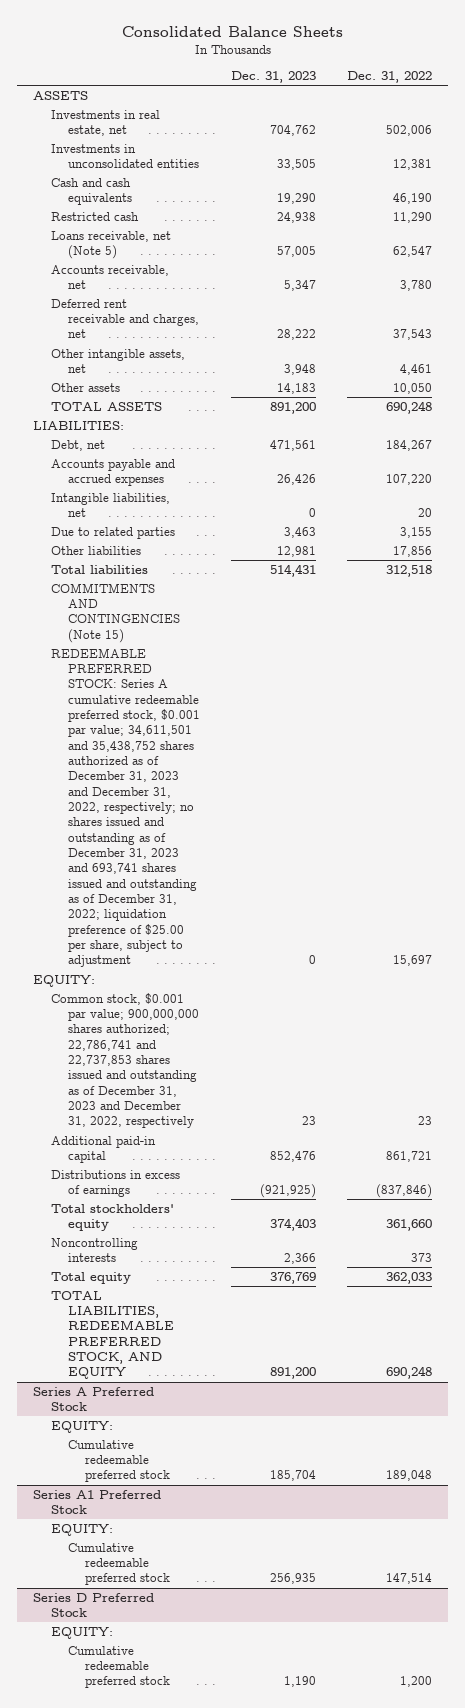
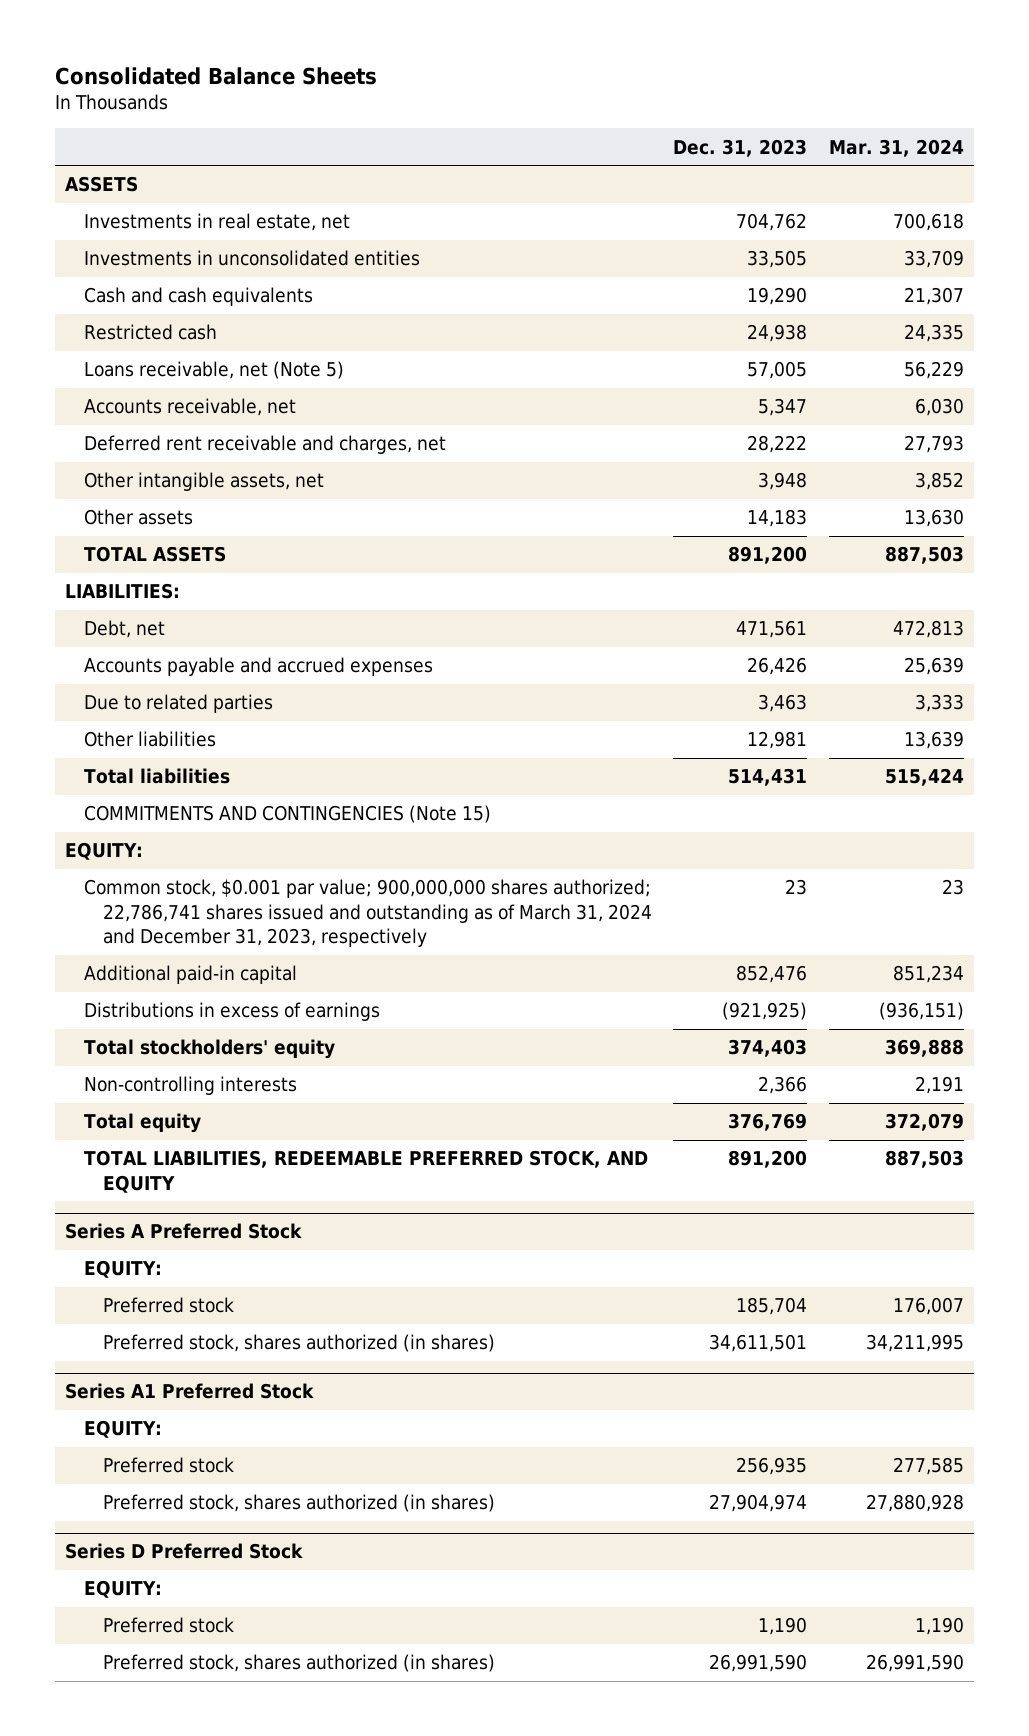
- | Dec. 31, 2023 | Dec. 31, 2022
+ | Dec. 31, 2023 | Mar. 31, 2024
- Intangible liabilities, net | 0 | 20
- REDEEMABLE PREFERRED STOCK: Series A cumulative redeemable preferred stock, $0.001 par value; 34,611,501 and 35,438,752 shares authorized as of December 31, 2023 and December 31, 2022, respectively; no shares issued and outstanding as of December 31, 2023 and 693,741 shares issued and outstanding as of December 31, 2022; liquidation preference of $25.00 per share, subject to adjustment | 0 | 15,697
- Common stock, $0.001 par value; 900,000,000 shares authorized; 22,786,741 and 22,737,853 shares issued and outstanding as of December 31, 2023 and December 31, 2022, respectively | 23 | 23
+ Common stock, $0.001 par value; 900,000,000 shares authorized; 22,786,741 shares issued and outstanding as of March 31, 2024 and December 31, 2023, respectively | 23 | 23
- Noncontrolling interests | 2,366 | 373
+ Non-controlling interests | 2,366 | 2,191
@ Series A Preferred Stock
- Cumulative redeemable preferred stock | 185,704 | 189,048
+ Preferred stock | 185,704 | 176,007
+ Preferred stock, shares authorized (in shares) | 34,611,501 | 34,211,995
@ Series A1 Preferred Stock
- Cumulative redeemable preferred stock | 256,935 | 147,514
+ Preferred stock | 256,935 | 277,585
+ Preferred stock, shares authorized (in shares) | 27,904,974 | 27,880,928
@ Series D Preferred Stock
- Cumulative redeemable preferred stock | 1,190 | 1,200
+ Preferred stock | 1,190 | 1,190
+ Preferred stock, shares authorized (in shares) | 26,991,590 | 26,991,590

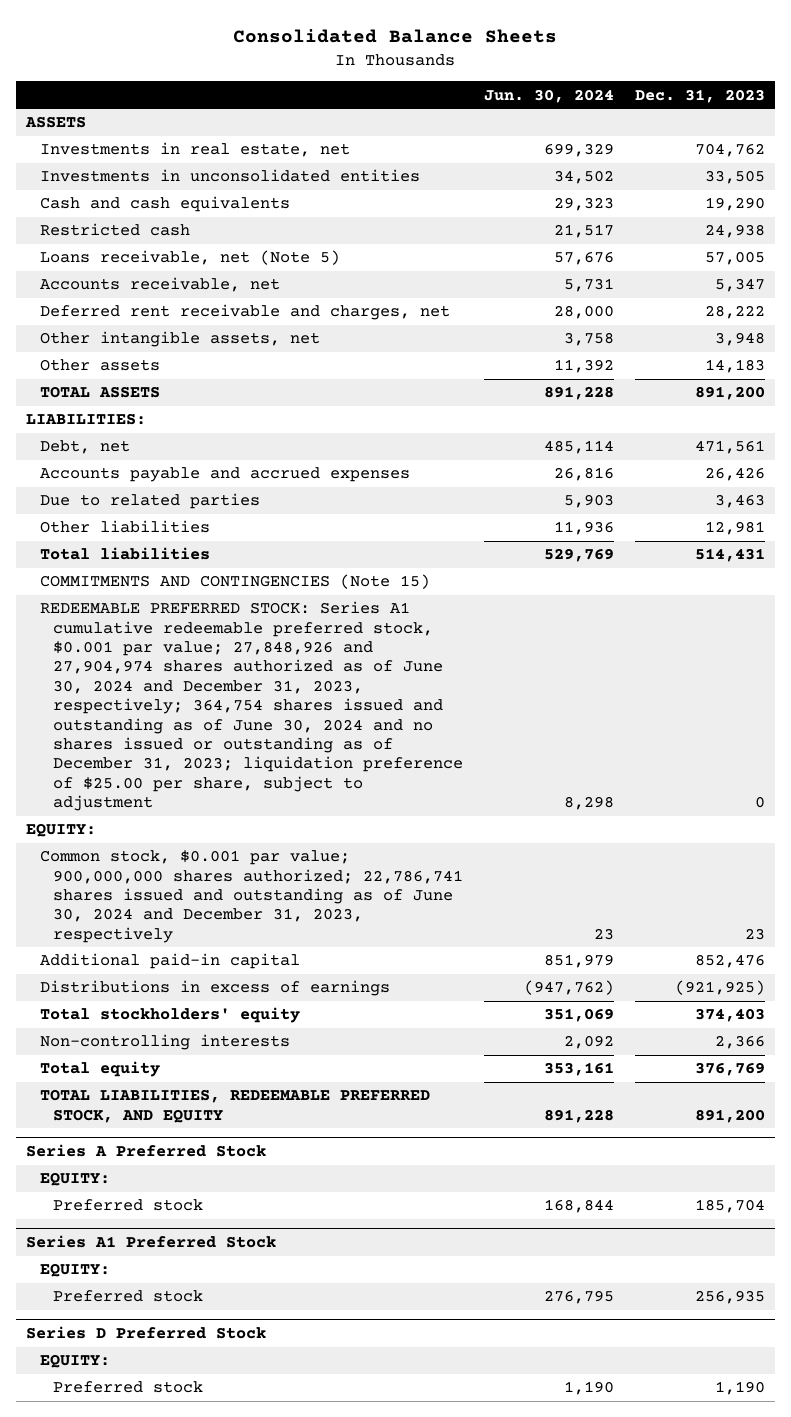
- | Dec. 31, 2023 | Mar. 31, 2024
+ | Jun. 30, 2024 | Dec. 31, 2023
+ REDEEMABLE PREFERRED STOCK: Series A1 cumulative redeemable preferred stock, $0.001 par value; 27,848,926 and 27,904,974 shares authorized as of June 30, 2024 and December 31, 2023, respectively; 364,754 shares issued and outstanding as of June 30, 2024 and no shares issued or outstanding as of December 31, 2023; liquidation preference of $25.00 per share, subject to adjustment | 8,298 | 0
- Common stock, $0.001 par value; 900,000,000 shares authorized; 22,786,741 shares issued and outstanding as of March 31, 2024 and December 31, 2023, respectively | 23 | 23
+ Common stock, $0.001 par value; 900,000,000 shares authorized; 22,786,741 shares issued and outstanding as of June 30, 2024 and December 31, 2023, respectively | 23 | 23
@ Series A Preferred Stock
- Preferred stock, shares authorized (in shares) | 34,611,501 | 34,211,995
@ Series A1 Preferred Stock
- Preferred stock, shares authorized (in shares) | 27,904,974 | 27,880,928
@ Series D Preferred Stock
- Preferred stock, shares authorized (in shares) | 26,991,590 | 26,991,590

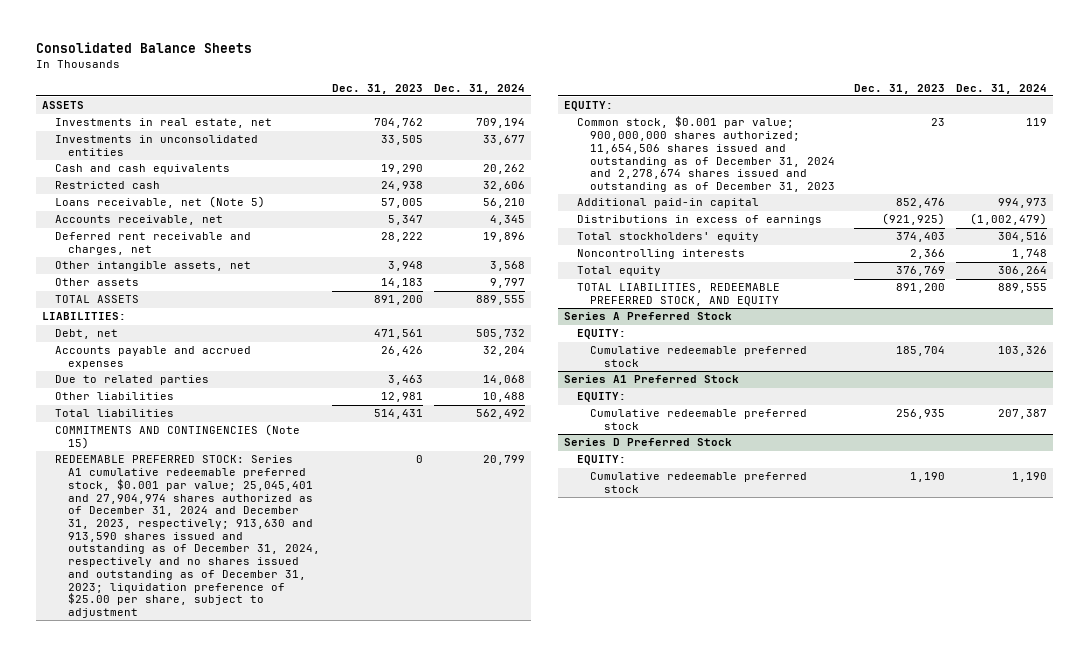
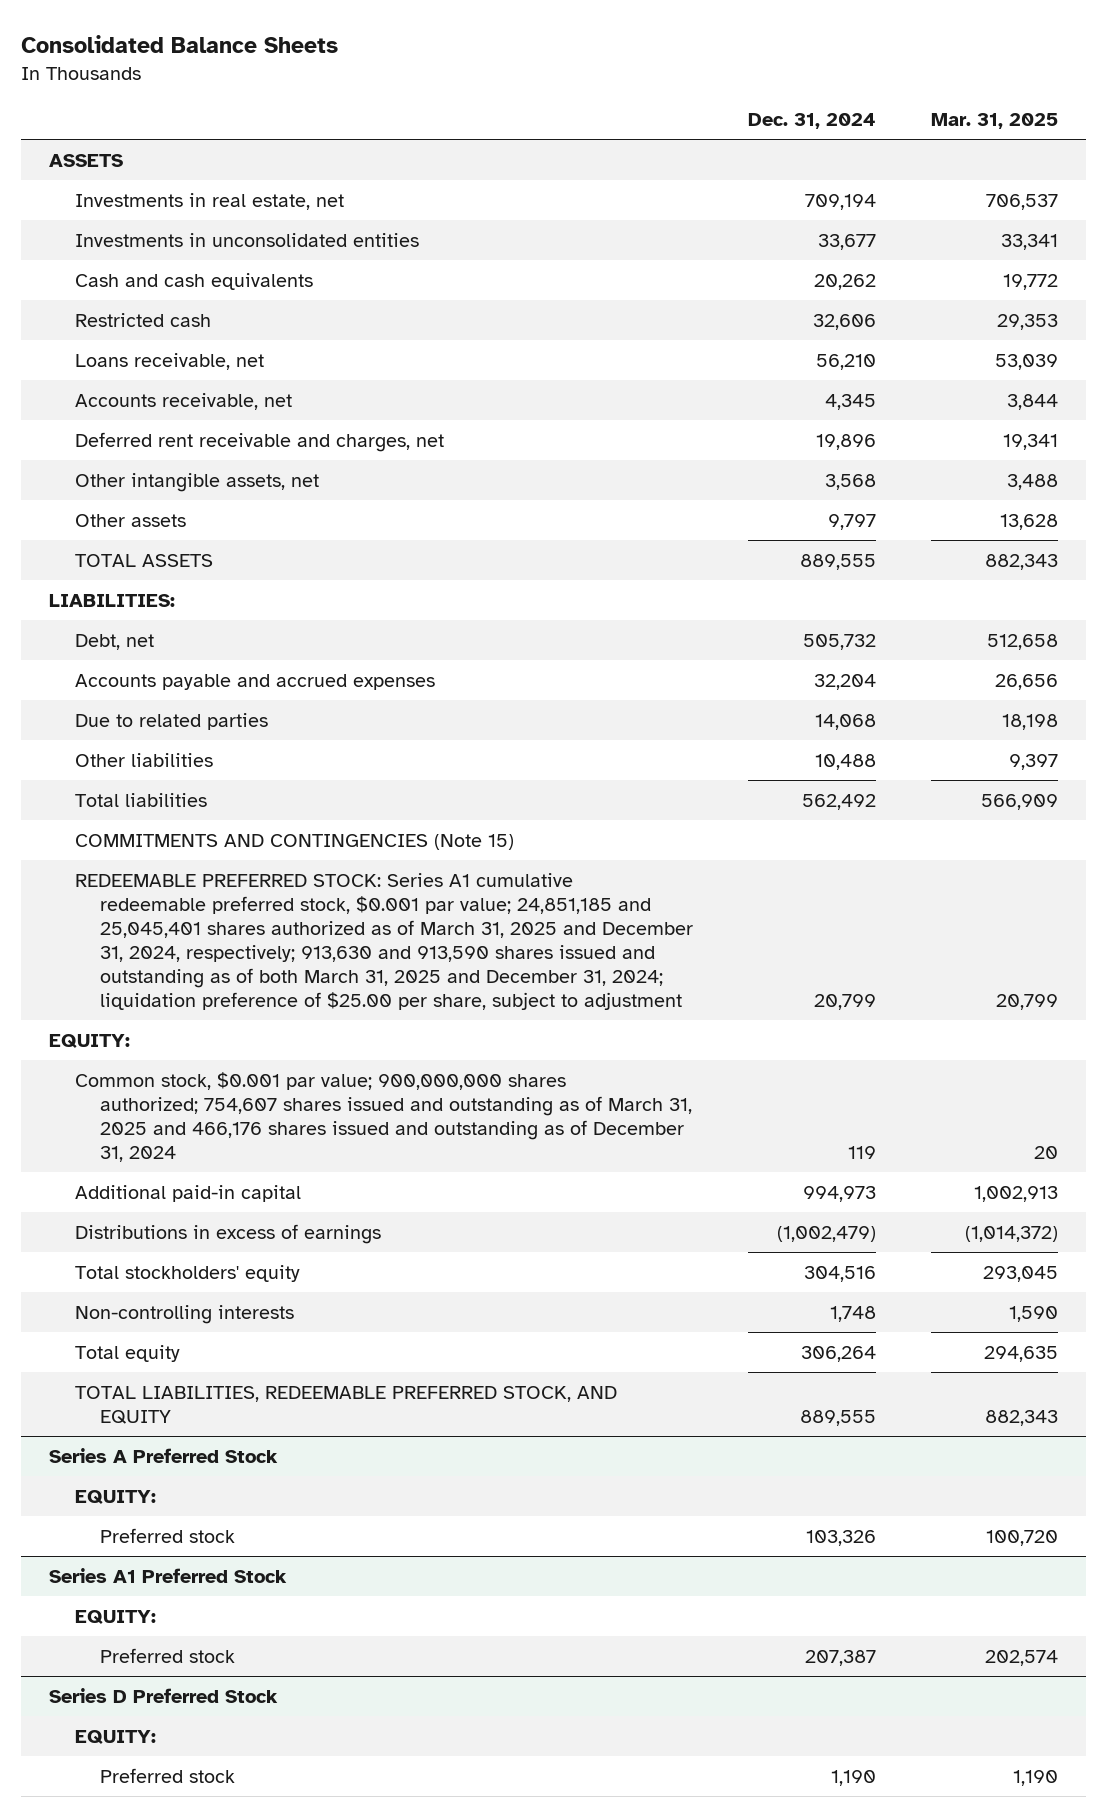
- | Dec. 31, 2023 | Dec. 31, 2024
+ | Dec. 31, 2024 | Mar. 31, 2025
- Loans receivable, net (Note 5) | 57,005 | 56,210
+ Loans receivable, net | 56,210 | 53,039
- REDEEMABLE PREFERRED STOCK: Series A1 cumulative redeemable preferred stock, $0.001 par value; 25,045,401 and 27,904,974 shares authorized as of December 31, 2024 and December 31, 2023, respectively; 913,630 and 913,590 shares issued and outstanding as of December 31, 2024, respectively and no shares issued and outstanding as of December 31, 2023; liquidation preference of $25.00 per share, subject to adjustment | 0 | 20,799
+ REDEEMABLE PREFERRED STOCK: Series A1 cumulative redeemable preferred stock, $0.001 par value; 24,851,185 and 25,045,401 shares authorized as of March 31, 2025 and December 31, 2024, respectively; 913,630 and 913,590 shares issued and outstanding as of both March 31, 2025 and December 31, 2024; liquidation preference of $25.00 per share, subject to adjustment | 20,799 | 20,799
- Common stock, $0.001 par value; 900,000,000 shares authorized; 11,654,506 shares issued and outstanding as of December 31, 2024 and 2,278,674 shares issued and outstanding as of December 31, 2023 | 23 | 119
+ Common stock, $0.001 par value; 900,000,000 shares authorized; 754,607 shares issued and outstanding as of March 31, 2025 and 466,176 shares issued and outstanding as of December 31, 2024 | 119 | 20
- Noncontrolling interests | 2,366 | 1,748
+ Non-controlling interests | 1,748 | 1,590
@ Series A Preferred Stock
- Cumulative redeemable preferred stock | 185,704 | 103,326
+ Preferred stock | 103,326 | 100,720
@ Series A1 Preferred Stock
- Cumulative redeemable preferred stock | 256,935 | 207,387
+ Preferred stock | 207,387 | 202,574
@ Series D Preferred Stock
- Cumulative redeemable preferred stock | 1,190 | 1,190
+ Preferred stock | 1,190 | 1,190

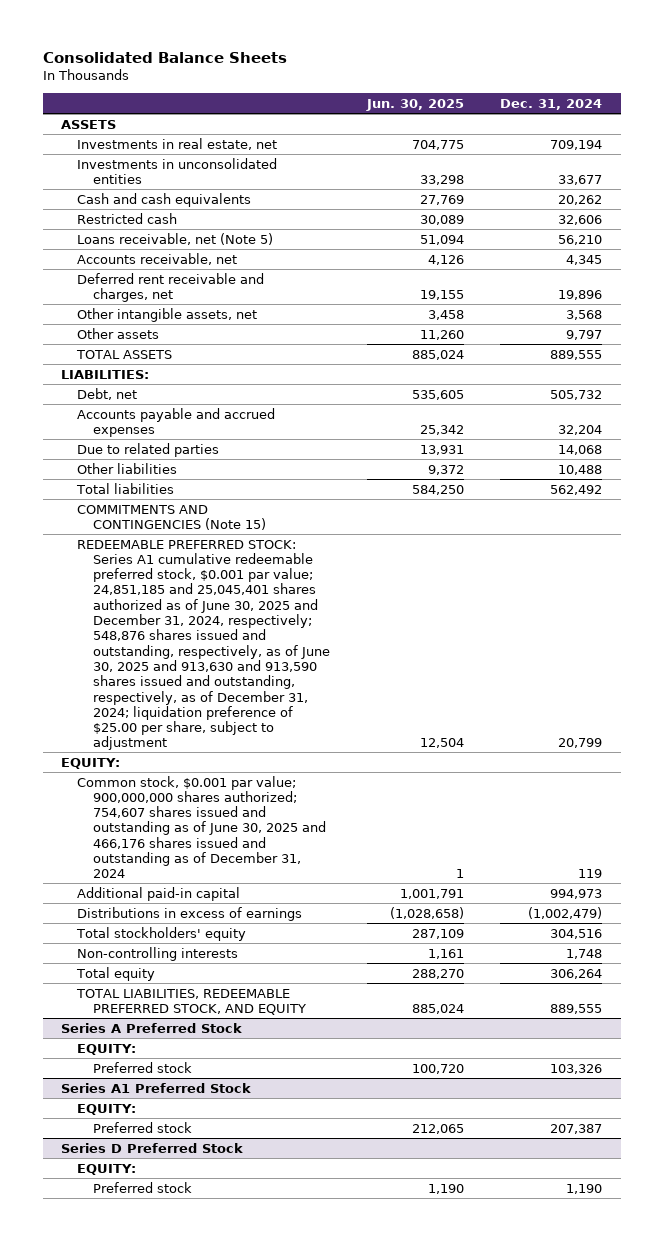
- | Dec. 31, 2024 | Mar. 31, 2025
+ | Jun. 30, 2025 | Dec. 31, 2024
- Loans receivable, net | 56,210 | 53,039
+ Loans receivable, net (Note 5) | 51,094 | 56,210
- REDEEMABLE PREFERRED STOCK: Series A1 cumulative redeemable preferred stock, $0.001 par value; 24,851,185 and 25,045,401 shares authorized as of March 31, 2025 and December 31, 2024, respectively; 913,630 and 913,590 shares issued and outstanding as of both March 31, 2025 and December 31, 2024; liquidation preference of $25.00 per share, subject to adjustment | 20,799 | 20,799
+ REDEEMABLE PREFERRED STOCK: Series A1 cumulative redeemable preferred stock, $0.001 par value; 24,851,185 and 25,045,401 shares authorized as of June 30, 2025 and December 31, 2024, respectively; 548,876 shares issued and outstanding, respectively, as of June 30, 2025 and 913,630 and 913,590 shares issued and outstanding, respectively, as of December 31, 2024; liquidation preference of $25.00 per share, subject to adjustment | 12,504 | 20,799
- Common stock, $0.001 par value; 900,000,000 shares authorized; 754,607 shares issued and outstanding as of March 31, 2025 and 466,176 shares issued and outstanding as of December 31, 2024 | 119 | 20
+ Common stock, $0.001 par value; 900,000,000 shares authorized; 754,607 shares issued and outstanding as of June 30, 2025 and 466,176 shares issued and outstanding as of December 31, 2024 | 1 | 119

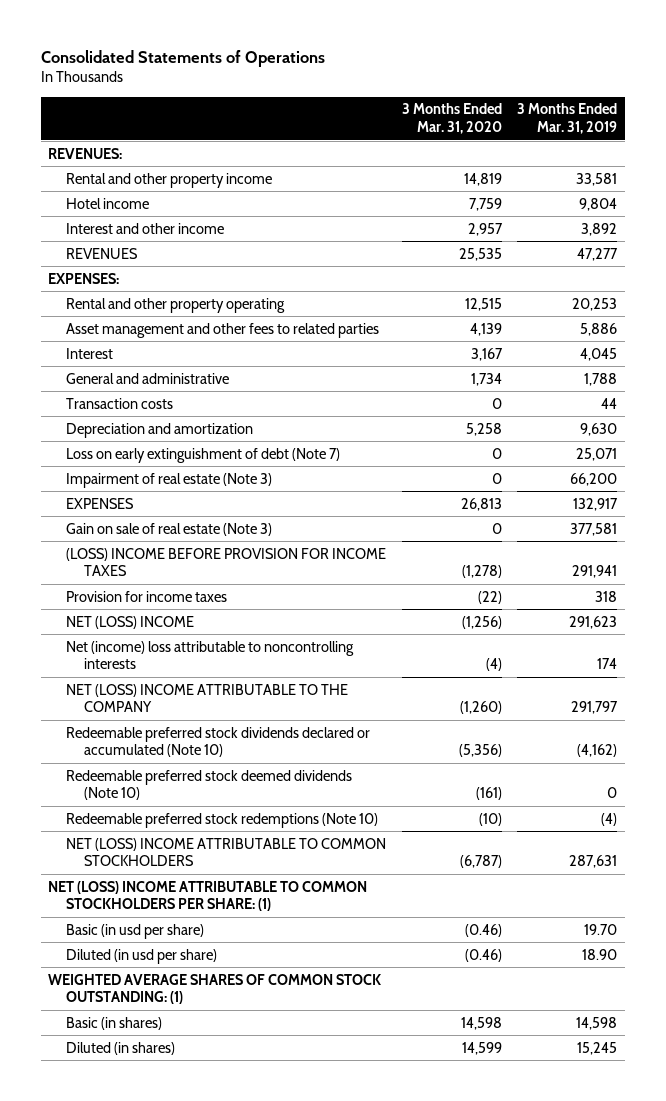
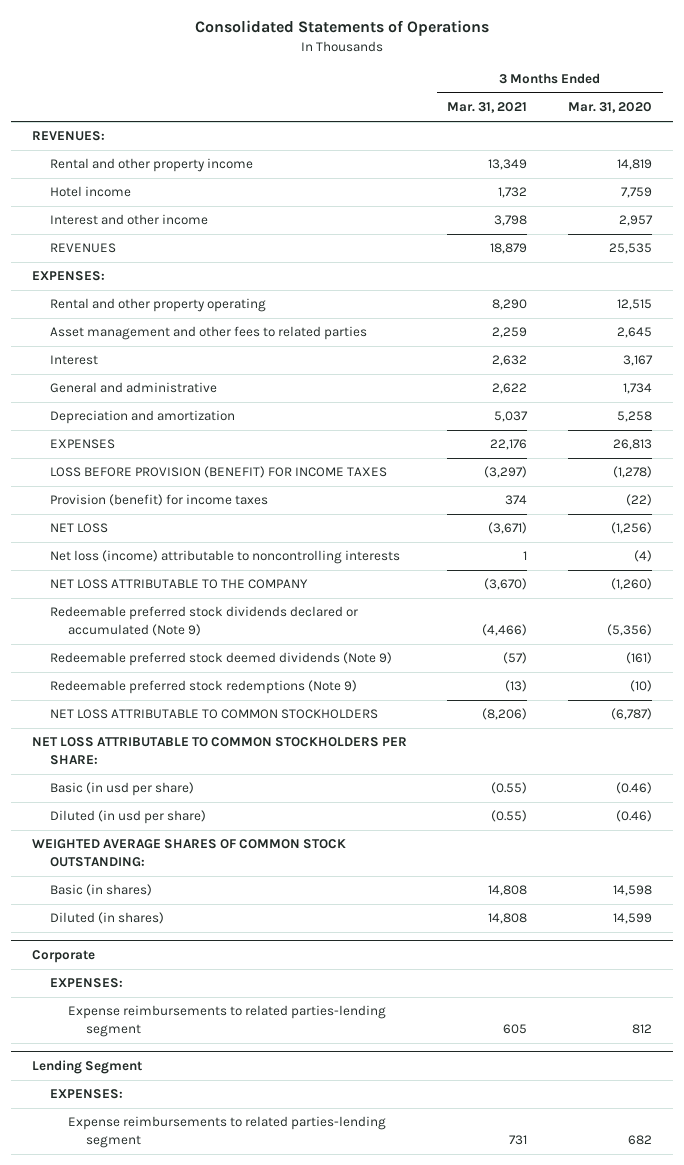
- | 3 Months Ended Mar. 31, 2020 | 3 Months Ended Mar. 31, 2019
+ | 3 Months Ended Mar. 31, 2021 | 3 Months Ended Mar. 31, 2020
- Asset management and other fees to related parties | 4,139 | 5,886
+ Asset management and other fees to related parties | 2,259 | 2,645
- Transaction costs | 0 | 44
- Loss on early extinguishment of debt (Note 7) | 0 | 25,071
- Impairment of real estate (Note 3) | 0 | 66,200
- Gain on sale of real estate (Note 3) | 0 | 377,581
- (LOSS) INCOME BEFORE PROVISION FOR INCOME TAXES | (1,278) | 291,941
- Provision for income taxes | (22) | 318
- NET (LOSS) INCOME | (1,256) | 291,623
- Net (income) loss attributable to noncontrolling interests | (4) | 174
- NET (LOSS) INCOME ATTRIBUTABLE TO THE COMPANY | (1,260) | 291,797
- Redeemable preferred stock dividends declared or accumulated (Note 10) | (5,356) | (4,162)
- Redeemable preferred stock deemed dividends (Note 10) | (161) | 0
- Redeemable preferred stock redemptions (Note 10) | (10) | (4)
- NET (LOSS) INCOME ATTRIBUTABLE TO COMMON STOCKHOLDERS | (6,787) | 287,631
- NET (LOSS) INCOME ATTRIBUTABLE TO COMMON STOCKHOLDERS PER SHARE: (1)
+ LOSS BEFORE PROVISION (BENEFIT) FOR INCOME TAXES | (3,297) | (1,278)
+ Provision (benefit) for income taxes | 374 | (22)
+ NET LOSS | (3,671) | (1,256)
+ Net loss (income) attributable to noncontrolling interests | 1 | (4)
+ NET LOSS ATTRIBUTABLE TO THE COMPANY | (3,670) | (1,260)
+ Redeemable preferred stock dividends declared or accumulated (Note 9) | (4,466) | (5,356)
+ Redeemable preferred stock deemed dividends (Note 9) | (57) | (161)
+ Redeemable preferred stock redemptions (Note 9) | (13) | (10)
+ NET LOSS ATTRIBUTABLE TO COMMON STOCKHOLDERS | (8,206) | (6,787)
+ NET LOSS ATTRIBUTABLE TO COMMON STOCKHOLDERS PER SHARE:
- WEIGHTED AVERAGE SHARES OF COMMON STOCK OUTSTANDING: (1)
+ WEIGHTED AVERAGE SHARES OF COMMON STOCK OUTSTANDING:
+ Corporate
+ EXPENSES:
+ Expense reimbursements to related parties-lending segment | 605 | 812
+ Lending Segment
+ EXPENSES:
+ Expense reimbursements to related parties-lending segment | 731 | 682

